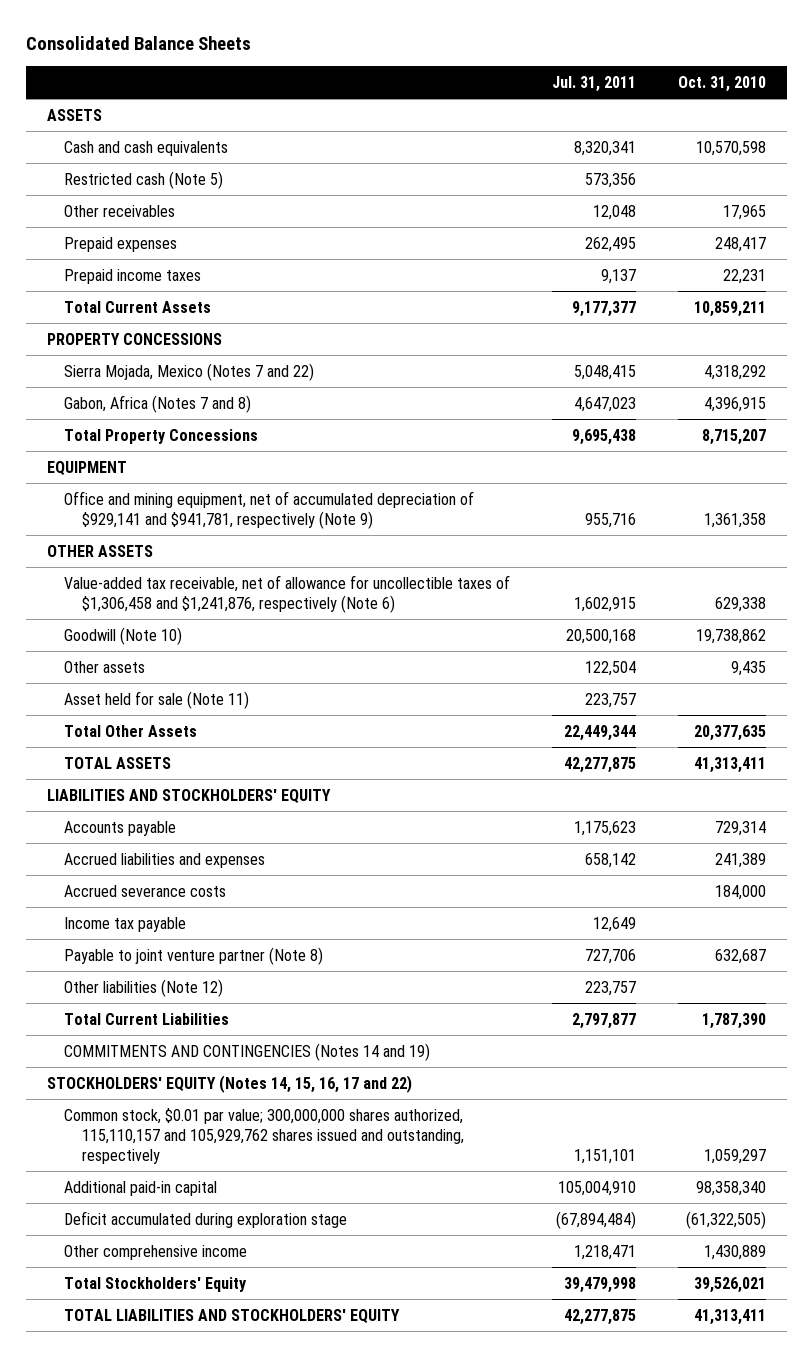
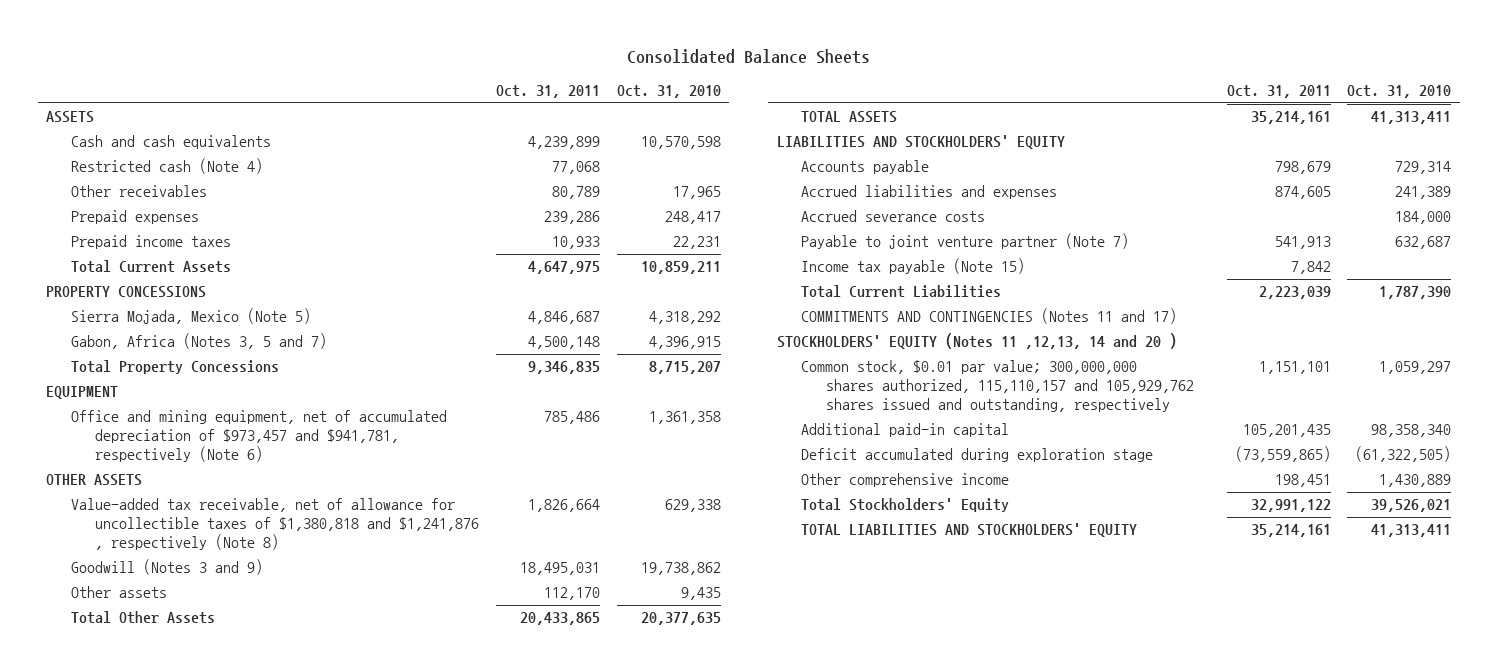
- | Jul. 31, 2011 | Oct. 31, 2010
+ | Oct. 31, 2011 | Oct. 31, 2010
- Restricted cash (Note 5) | 573,356 |
+ Restricted cash (Note 4) | 77,068 |
- Sierra Mojada, Mexico (Notes 7 and 22) | 5,048,415 | 4,318,292
- Gabon, Africa (Notes 7 and 8) | 4,647,023 | 4,396,915
+ Sierra Mojada, Mexico (Note 5) | 4,846,687 | 4,318,292
+ Gabon, Africa (Notes 3, 5 and 7) | 4,500,148 | 4,396,915
- Office and mining equipment, net of accumulated depreciation of $929,141 and $941,781, respectively (Note 9) | 955,716 | 1,361,358
+ Office and mining equipment, net of accumulated depreciation of $973,457 and $941,781, respectively (Note 6) | 785,486 | 1,361,358
- Value-added tax receivable, net of allowance for uncollectible taxes of $1,306,458 and $1,241,876, respectively (Note 6) | 1,602,915 | 629,338
- Goodwill (Note 10) | 20,500,168 | 19,738,862
+ Value-added tax receivable, net of allowance for uncollectible taxes of $1,380,818 and $1,241,876 , respectively (Note 8) | 1,826,664 | 629,338
+ Goodwill (Notes 3 and 9) | 18,495,031 | 19,738,862
- Asset held for sale (Note 11) | 223,757 |
- Income tax payable | 12,649 |
- Payable to joint venture partner (Note 8) | 727,706 | 632,687
- Other liabilities (Note 12) | 223,757 |
+ Payable to joint venture partner (Note 7) | 541,913 | 632,687
+ Income tax payable (Note 15) | 7,842 |
- COMMITMENTS AND CONTINGENCIES (Notes 14 and 19)
- STOCKHOLDERS' EQUITY (Notes 14, 15, 16, 17 and 22)
+ COMMITMENTS AND CONTINGENCIES (Notes 11 and 17)
+ STOCKHOLDERS' EQUITY (Notes 11 ,12,13, 14 and 20 )

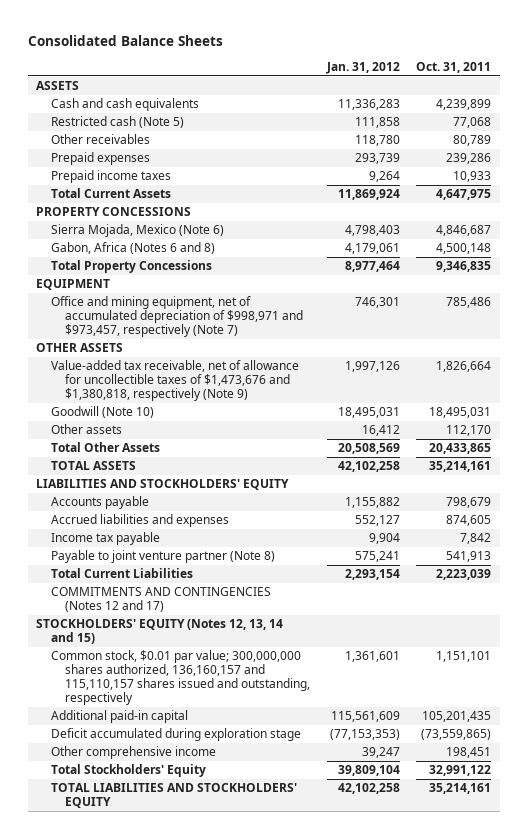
- | Oct. 31, 2011 | Oct. 31, 2010
+ | Jan. 31, 2012 | Oct. 31, 2011
- Restricted cash (Note 4) | 77,068 |
+ Restricted cash (Note 5) | 111,858 | 77,068
- Sierra Mojada, Mexico (Note 5) | 4,846,687 | 4,318,292
- Gabon, Africa (Notes 3, 5 and 7) | 4,500,148 | 4,396,915
+ Sierra Mojada, Mexico (Note 6) | 4,798,403 | 4,846,687
+ Gabon, Africa (Notes 6 and 8) | 4,179,061 | 4,500,148
- Office and mining equipment, net of accumulated depreciation of $973,457 and $941,781, respectively (Note 6) | 785,486 | 1,361,358
+ Office and mining equipment, net of accumulated depreciation of $998,971 and $973,457, respectively (Note 7) | 746,301 | 785,486
- Value-added tax receivable, net of allowance for uncollectible taxes of $1,380,818 and $1,241,876 , respectively (Note 8) | 1,826,664 | 629,338
- Goodwill (Notes 3 and 9) | 18,495,031 | 19,738,862
+ Value-added tax receivable, net of allowance for uncollectible taxes of $1,473,676 and $1,380,818, respectively (Note 9) | 1,997,126 | 1,826,664
+ Goodwill (Note 10) | 18,495,031 | 18,495,031
- Accrued severance costs | | 184,000
- Payable to joint venture partner (Note 7) | 541,913 | 632,687
- Income tax payable (Note 15) | 7,842 |
+ Income tax payable | 9,904 | 7,842
+ Payable to joint venture partner (Note 8) | 575,241 | 541,913
- COMMITMENTS AND CONTINGENCIES (Notes 11 and 17)
- STOCKHOLDERS' EQUITY (Notes 11 ,12,13, 14 and 20 )
- Common stock, $0.01 par value; 300,000,000 shares authorized, 115,110,157 and 105,929,762 shares issued and outstanding, respectively | 1,151,101 | 1,059,297
+ COMMITMENTS AND CONTINGENCIES (Notes 12 and 17)
+ STOCKHOLDERS' EQUITY (Notes 12, 13, 14 and 15)
+ Common stock, $0.01 par value; 300,000,000 shares authorized, 136,160,157 and 115,110,157 shares issued and outstanding, respectively | 1,361,601 | 1,151,101

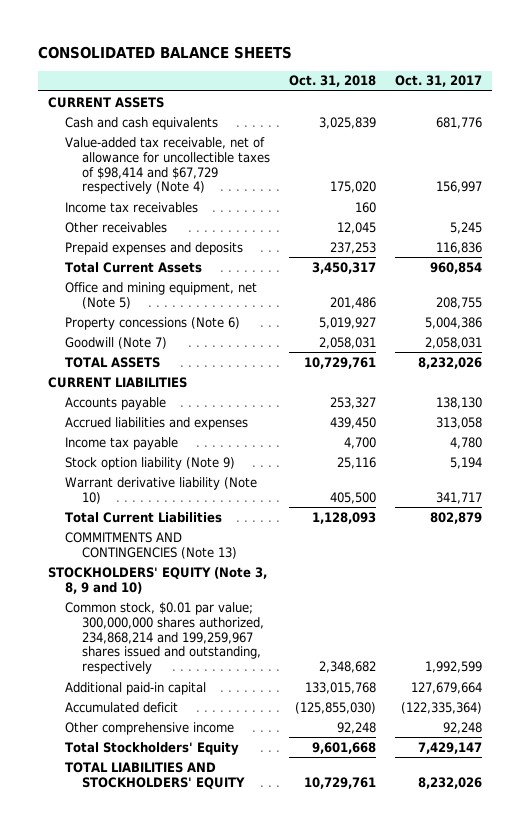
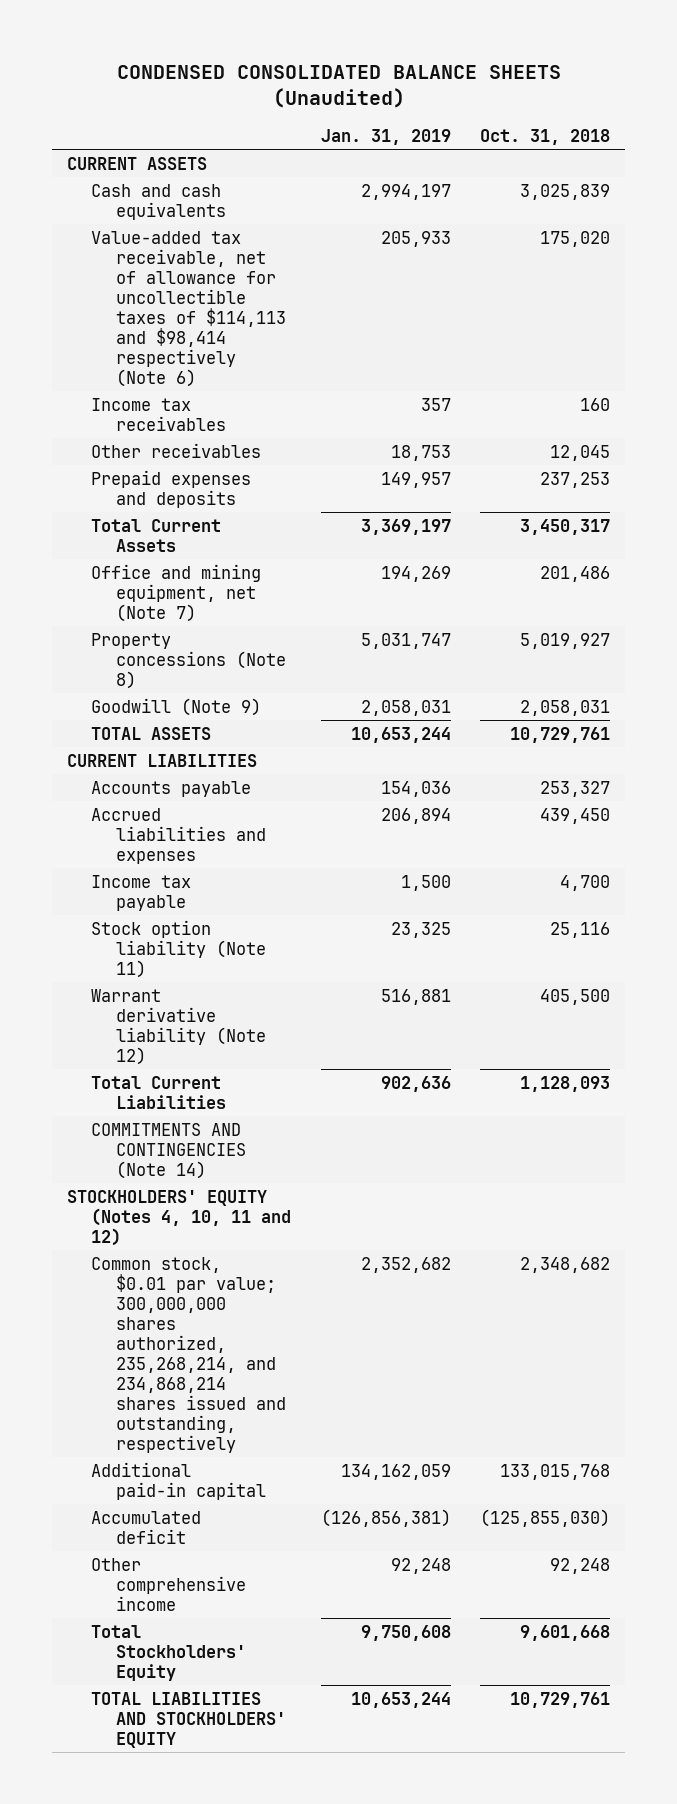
- CONSOLIDATED BALANCE SHEETS
+ CONDENSED CONSOLIDATED BALANCE SHEETS (Unaudited)
- | Oct. 31, 2018 | Oct. 31, 2017
+ | Jan. 31, 2019 | Oct. 31, 2018
- Value-added tax receivable, net of allowance for uncollectible taxes of $98,414 and $67,729 respectively (Note 4) | 175,020 | 156,997
+ Value-added tax receivable, net of allowance for uncollectible taxes of $114,113 and $98,414 respectively (Note 6) | 205,933 | 175,020
- Office and mining equipment, net (Note 5) | 201,486 | 208,755
- Property concessions (Note 6) | 5,019,927 | 5,004,386
- Goodwill (Note 7) | 2,058,031 | 2,058,031
+ Office and mining equipment, net (Note 7) | 194,269 | 201,486
+ Property concessions (Note 8) | 5,031,747 | 5,019,927
+ Goodwill (Note 9) | 2,058,031 | 2,058,031
- Stock option liability (Note 9) | 25,116 | 5,194
- Warrant derivative liability (Note 10) | 405,500 | 341,717
+ Stock option liability (Note 11) | 23,325 | 25,116
+ Warrant derivative liability (Note 12) | 516,881 | 405,500
- COMMITMENTS AND CONTINGENCIES (Note 13)
- STOCKHOLDERS' EQUITY (Note 3, 8, 9 and 10)
- Common stock, $0.01 par value; 300,000,000 shares authorized, 234,868,214 and 199,259,967 shares issued and outstanding, respectively | 2,348,682 | 1,992,599
+ COMMITMENTS AND CONTINGENCIES (Note 14)
+ STOCKHOLDERS' EQUITY (Notes 4, 10, 11 and 12)
+ Common stock, $0.01 par value; 300,000,000 shares authorized, 235,268,214, and 234,868,214 shares issued and outstanding, respectively | 2,352,682 | 2,348,682

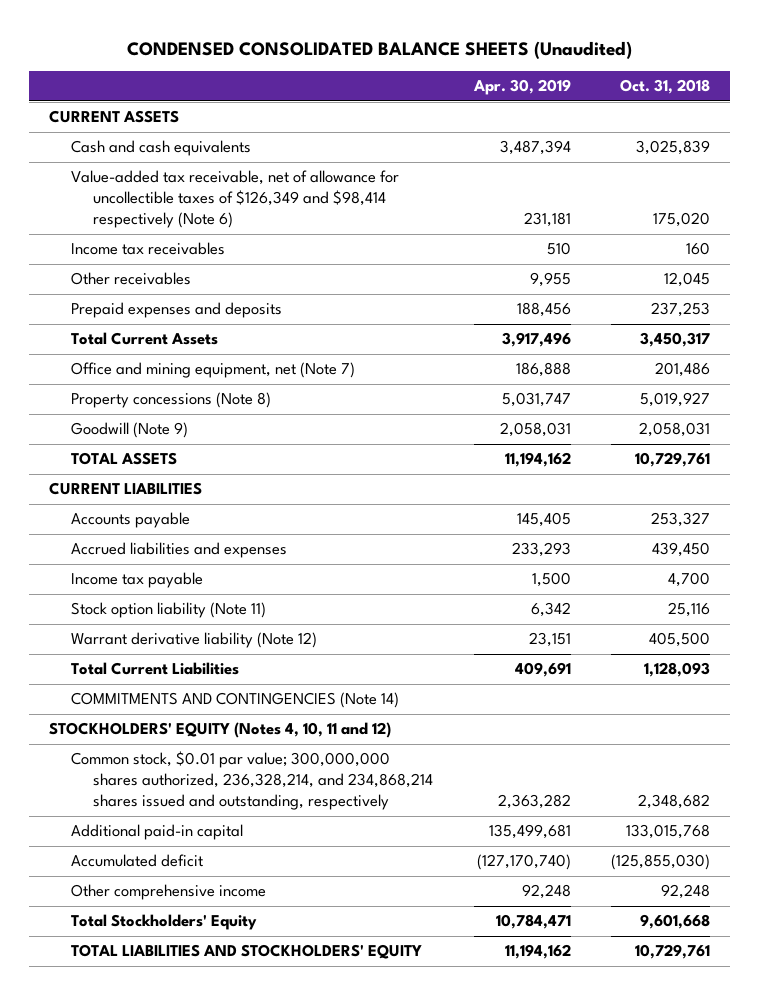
- | Jan. 31, 2019 | Oct. 31, 2018
+ | Apr. 30, 2019 | Oct. 31, 2018
- Value-added tax receivable, net of allowance for uncollectible taxes of $114,113 and $98,414 respectively (Note 6) | 205,933 | 175,020
+ Value-added tax receivable, net of allowance for uncollectible taxes of $126,349 and $98,414 respectively (Note 6) | 231,181 | 175,020
- Common stock, $0.01 par value; 300,000,000 shares authorized, 235,268,214, and 234,868,214 shares issued and outstanding, respectively | 2,352,682 | 2,348,682
+ Common stock, $0.01 par value; 300,000,000 shares authorized, 236,328,214, and 234,868,214 shares issued and outstanding, respectively | 2,363,282 | 2,348,682

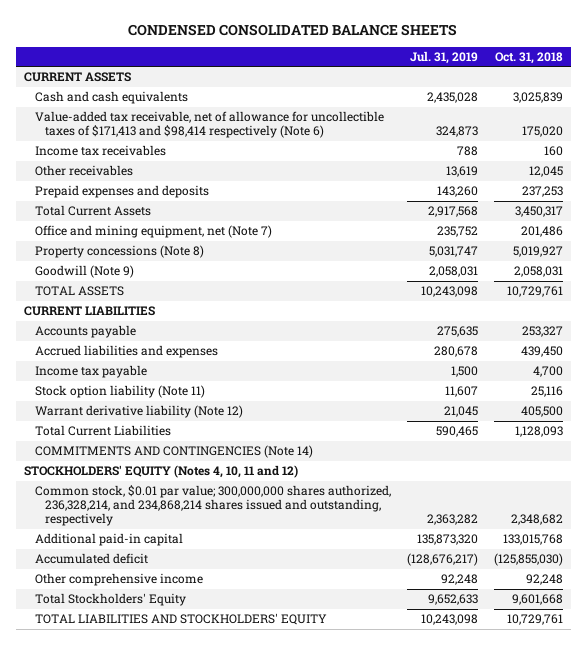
- CONDENSED CONSOLIDATED BALANCE SHEETS (Unaudited)
+ CONDENSED CONSOLIDATED BALANCE SHEETS
- | Apr. 30, 2019 | Oct. 31, 2018
+ | Jul. 31, 2019 | Oct. 31, 2018
- Value-added tax receivable, net of allowance for uncollectible taxes of $126,349 and $98,414 respectively (Note 6) | 231,181 | 175,020
+ Value-added tax receivable, net of allowance for uncollectible taxes of $171,413 and $98,414 respectively (Note 6) | 324,873 | 175,020

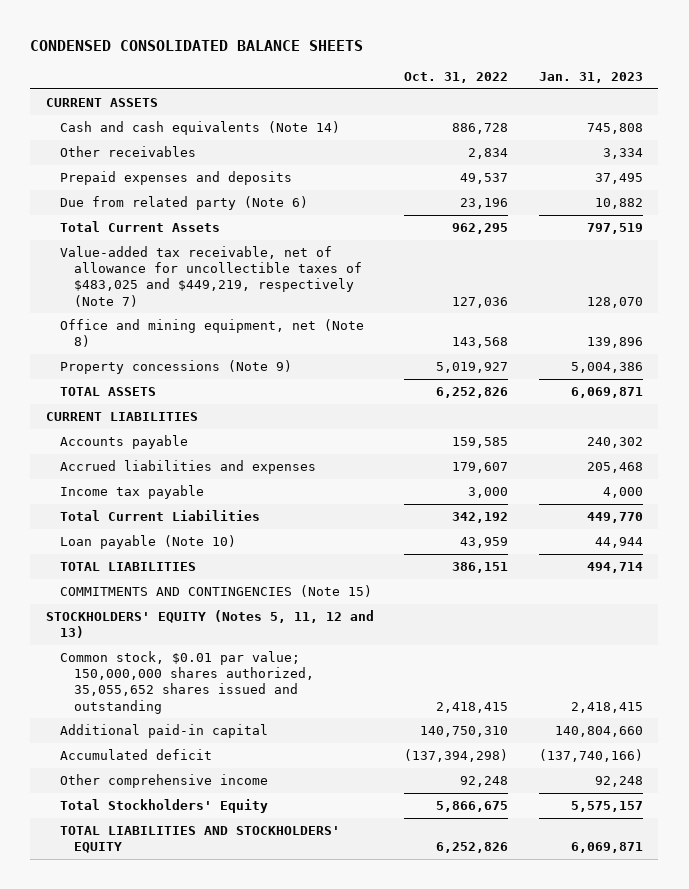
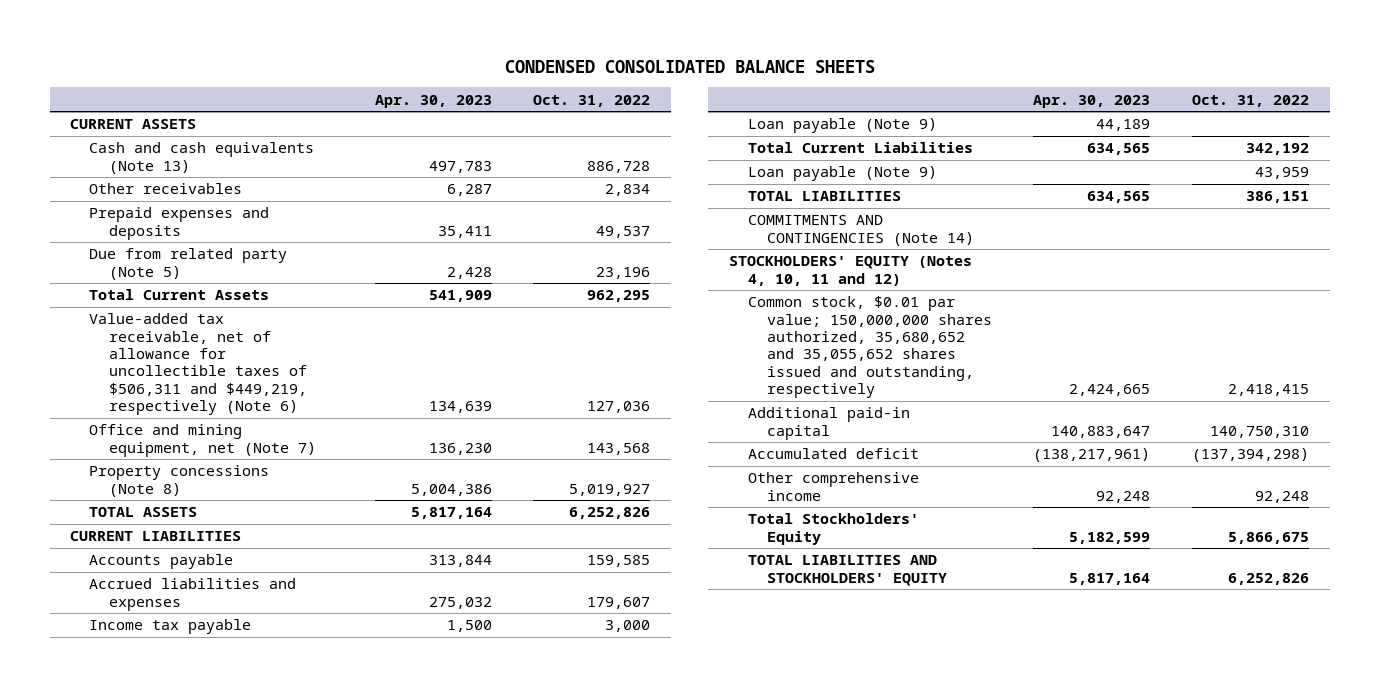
- | Oct. 31, 2022 | Jan. 31, 2023
+ | Apr. 30, 2023 | Oct. 31, 2022
- Cash and cash equivalents (Note 14) | 886,728 | 745,808
+ Cash and cash equivalents (Note 13) | 497,783 | 886,728
- Due from related party (Note 6) | 23,196 | 10,882
+ Due from related party (Note 5) | 2,428 | 23,196
- Value-added tax receivable, net of allowance for uncollectible taxes of $483,025 and $449,219, respectively (Note 7) | 127,036 | 128,070
- Office and mining equipment, net (Note 8) | 143,568 | 139,896
- Property concessions (Note 9) | 5,019,927 | 5,004,386
+ Value-added tax receivable, net of allowance for uncollectible taxes of $506,311 and $449,219, respectively (Note 6) | 134,639 | 127,036
+ Office and mining equipment, net (Note 7) | 136,230 | 143,568
+ Property concessions (Note 8) | 5,004,386 | 5,019,927
+ Loan payable (Note 9) | 44,189 |
- Loan payable (Note 10) | 43,959 | 44,944
+ Loan payable (Note 9) | | 43,959
- COMMITMENTS AND CONTINGENCIES (Note 15)
- STOCKHOLDERS' EQUITY (Notes 5, 11, 12 and 13)
- Common stock, $0.01 par value; 150,000,000 shares authorized, 35,055,652 shares issued and outstanding | 2,418,415 | 2,418,415
+ COMMITMENTS AND CONTINGENCIES (Note 14)
+ STOCKHOLDERS' EQUITY (Notes 4, 10, 11 and 12)
+ Common stock, $0.01 par value; 150,000,000 shares authorized, 35,680,652 and 35,055,652 shares issued and outstanding, respectively | 2,424,665 | 2,418,415

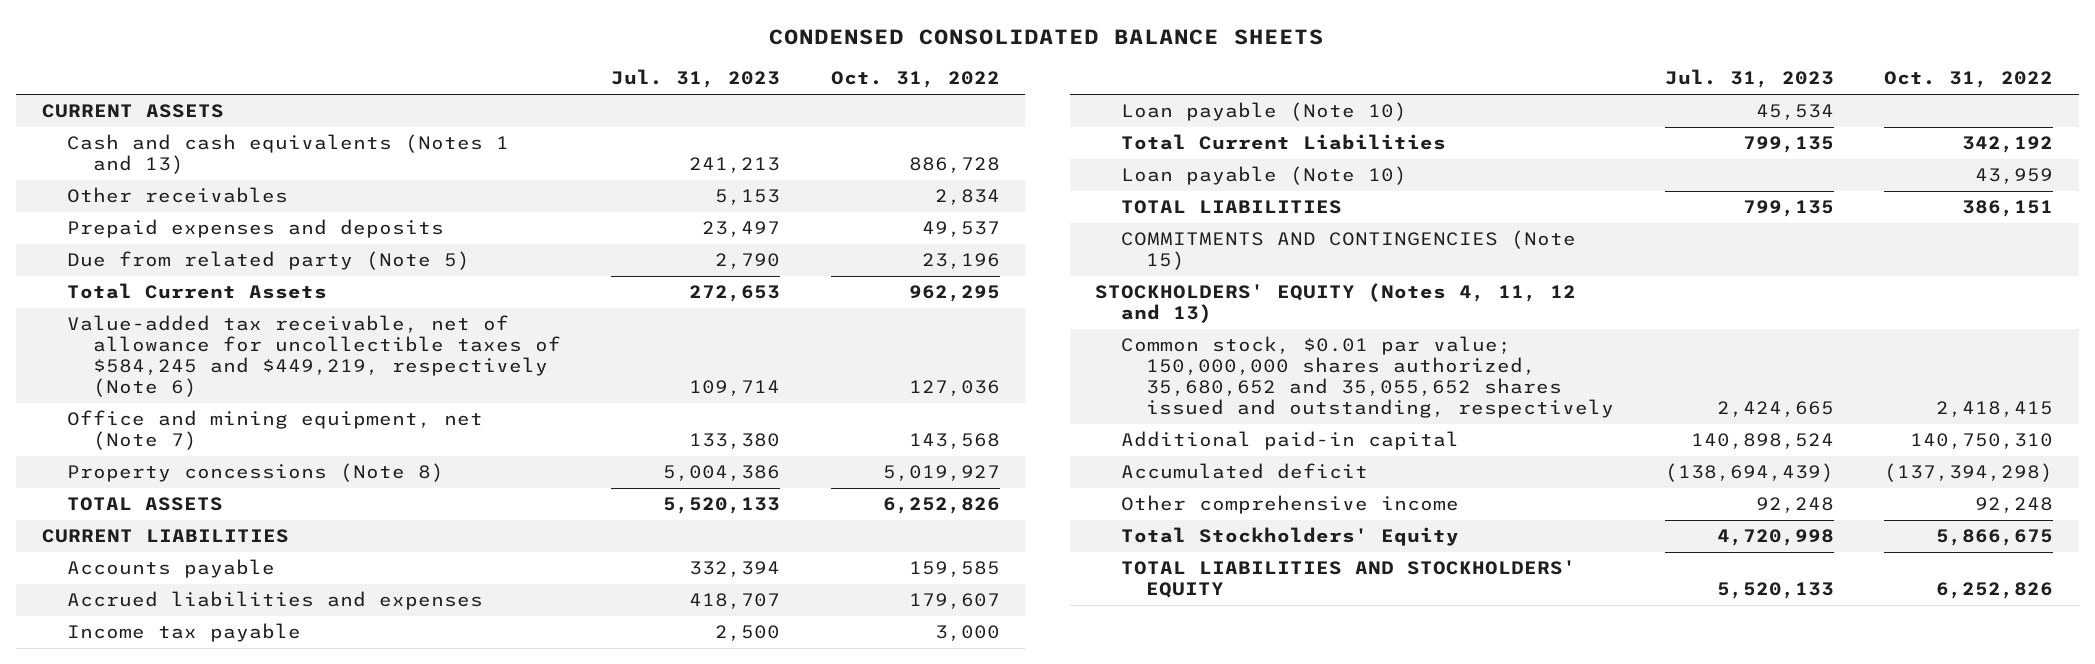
- | Apr. 30, 2023 | Oct. 31, 2022
+ | Jul. 31, 2023 | Oct. 31, 2022
- Cash and cash equivalents (Note 13) | 497,783 | 886,728
+ Cash and cash equivalents (Notes 1 and 13) | 241,213 | 886,728
- Value-added tax receivable, net of allowance for uncollectible taxes of $506,311 and $449,219, respectively (Note 6) | 134,639 | 127,036
+ Value-added tax receivable, net of allowance for uncollectible taxes of $584,245 and $449,219, respectively (Note 6) | 109,714 | 127,036
- Loan payable (Note 9) | 44,189 |
+ Loan payable (Note 10) | 45,534 |
- Loan payable (Note 9) | | 43,959
+ Loan payable (Note 10) | | 43,959
- COMMITMENTS AND CONTINGENCIES (Note 14)
- STOCKHOLDERS' EQUITY (Notes 4, 10, 11 and 12)
+ COMMITMENTS AND CONTINGENCIES (Note 15)
+ STOCKHOLDERS' EQUITY (Notes 4, 11, 12 and 13)

